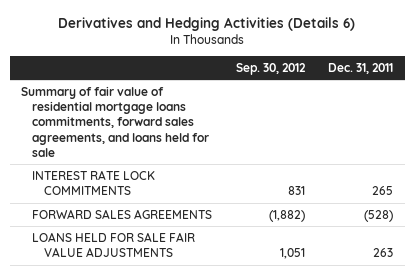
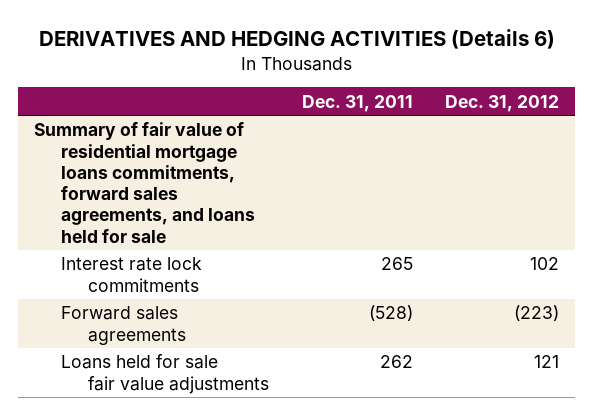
- Derivatives and Hedging Activities (Details 6)
+ DERIVATIVES AND HEDGING ACTIVITIES (Details 6)
- | Sep. 30, 2012 | Dec. 31, 2011
+ | Dec. 31, 2011 | Dec. 31, 2012
- INTEREST RATE LOCK COMMITMENTS | 831 | 265
- FORWARD SALES AGREEMENTS | (1,882) | (528)
- LOANS HELD FOR SALE FAIR VALUE ADJUSTMENTS | 1,051 | 263
+ Interest rate lock commitments | 265 | 102
+ Forward sales agreements | (528) | (223)
+ Loans held for sale fair value adjustments | 262 | 121

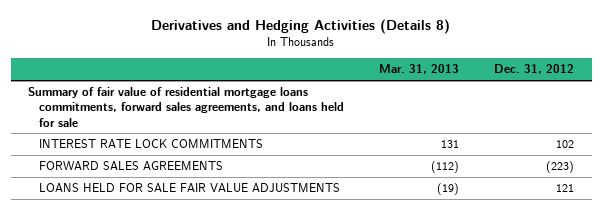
- DERIVATIVES AND HEDGING ACTIVITIES (Details 6)
+ Derivatives and Hedging Activities (Details 8)
- | Dec. 31, 2011 | Dec. 31, 2012
+ | Mar. 31, 2013 | Dec. 31, 2012
- Interest rate lock commitments | 265 | 102
- Forward sales agreements | (528) | (223)
- Loans held for sale fair value adjustments | 262 | 121
+ INTEREST RATE LOCK COMMITMENTS | 131 | 102
+ FORWARD SALES AGREEMENTS | (112) | (223)
+ LOANS HELD FOR SALE FAIR VALUE ADJUSTMENTS | (19) | 121

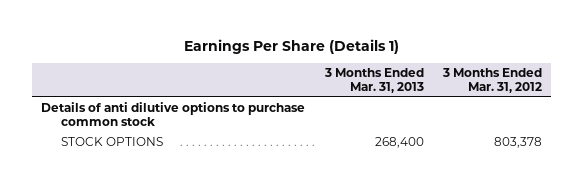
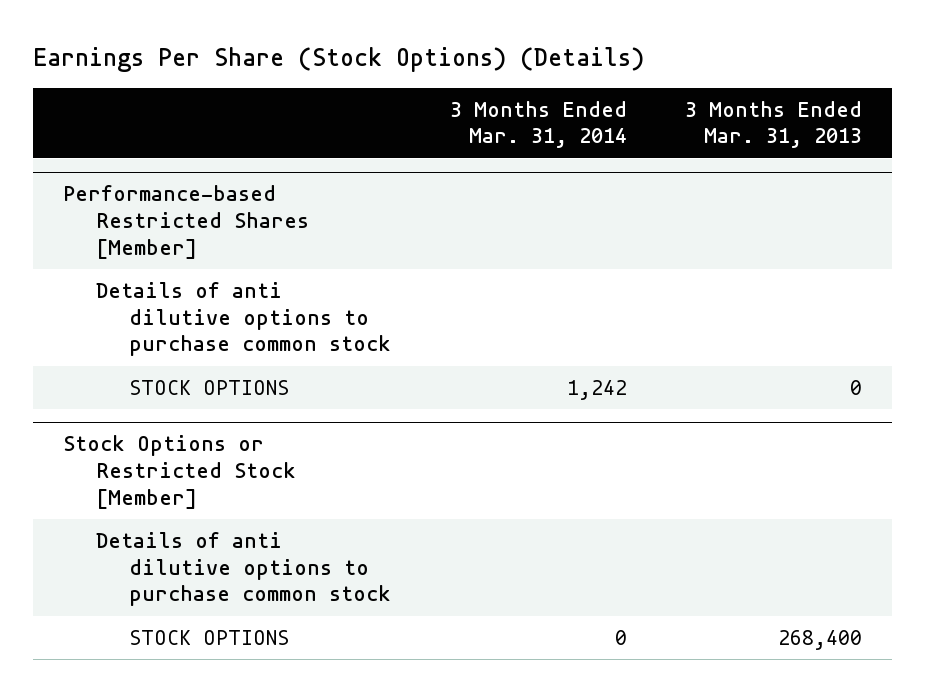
- Earnings Per Share (Details 1)
+ Earnings Per Share (Stock Options) (Details)
- | 3 Months Ended Mar. 31, 2013 | 3 Months Ended Mar. 31, 2012
+ | 3 Months Ended Mar. 31, 2014 | 3 Months Ended Mar. 31, 2013
+ Performance-based Restricted Shares [Member]
+ STOCK OPTIONS | 1,242 | 0
+ Stock Options or Restricted Stock [Member]
+ Details of anti dilutive options to purchase common stock

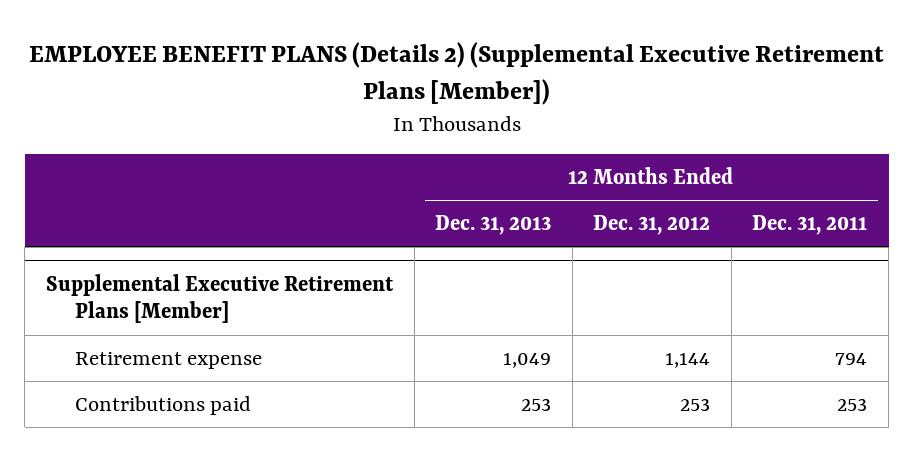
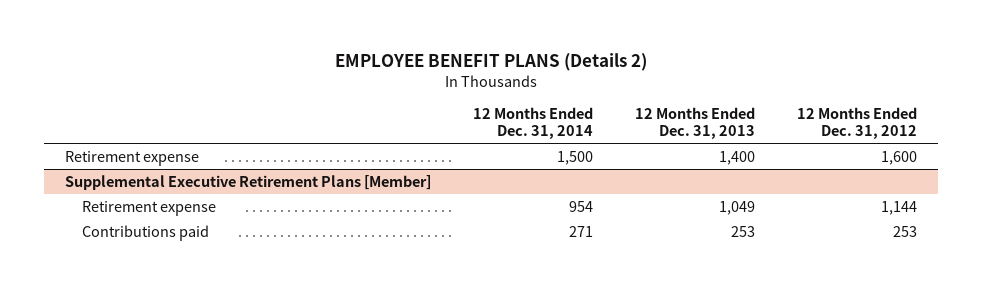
- EMPLOYEE BENEFIT PLANS (Details 2) (Supplemental Executive Retirement Plans [Member])
+ EMPLOYEE BENEFIT PLANS (Details 2)
- | 12 Months Ended Dec. 31, 2013 | 12 Months Ended Dec. 31, 2012 | 12 Months Ended Dec. 31, 2011
+ | 12 Months Ended Dec. 31, 2014 | 12 Months Ended Dec. 31, 2013 | 12 Months Ended Dec. 31, 2012
+ Retirement expense | 1,500 | 1,400 | 1,600

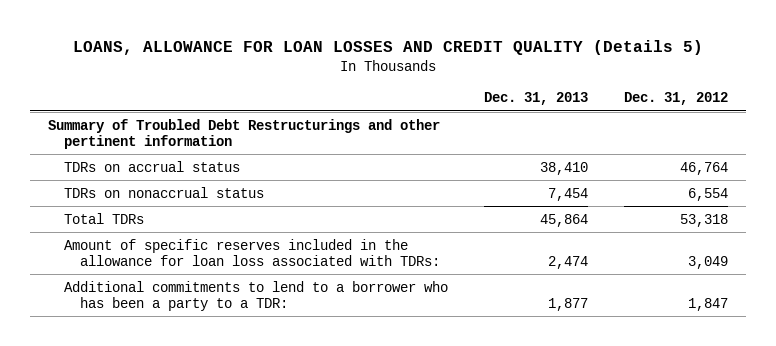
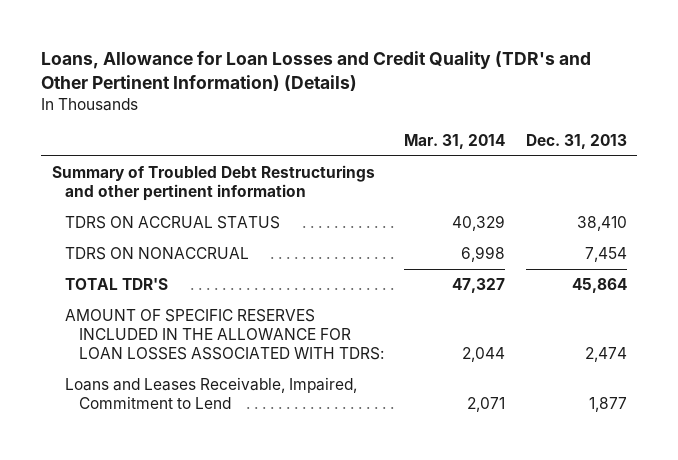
- LOANS, ALLOWANCE FOR LOAN LOSSES AND CREDIT QUALITY (Details 5)
+ Loans, Allowance for Loan Losses and Credit Quality (TDR's and Other Pertinent Information) (Details)
- | Dec. 31, 2013 | Dec. 31, 2012
+ | Mar. 31, 2014 | Dec. 31, 2013
- TDRs on accrual status | 38,410 | 46,764
- TDRs on nonaccrual status | 7,454 | 6,554
- Total TDRs | 45,864 | 53,318
- Amount of specific reserves included in the allowance for loan loss associated with TDRs: | 2,474 | 3,049
- Additional commitments to lend to a borrower who has been a party to a TDR: | 1,877 | 1,847
+ TDRS ON ACCRUAL STATUS | 40,329 | 38,410
+ TDRS ON NONACCRUAL | 6,998 | 7,454
+ TOTAL TDR'S | 47,327 | 45,864
+ AMOUNT OF SPECIFIC RESERVES INCLUDED IN THE ALLOWANCE FOR LOAN LOSSES ASSOCIATED WITH TDRS: | 2,044 | 2,474
+ Loans and Leases Receivable, Impaired, Commitment to Lend | 2,071 | 1,877

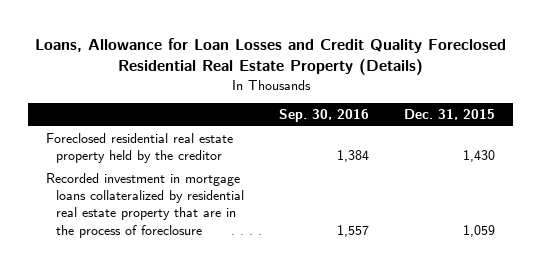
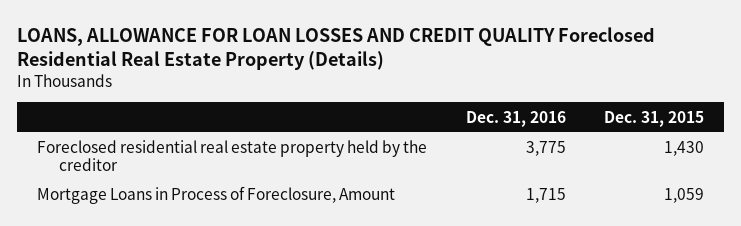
- Loans, Allowance for Loan Losses and Credit Quality Foreclosed Residential Real Estate Property (Details)
+ LOANS, ALLOWANCE FOR LOAN LOSSES AND CREDIT QUALITY Foreclosed Residential Real Estate Property (Details)
- | Sep. 30, 2016 | Dec. 31, 2015
+ | Dec. 31, 2016 | Dec. 31, 2015
- Recorded investment in mortgage loans collateralized by residential real estate property that are in the process of foreclosure | 1,557 | 1,059
+ Mortgage Loans in Process of Foreclosure, Amount | 1,715 | 1,059

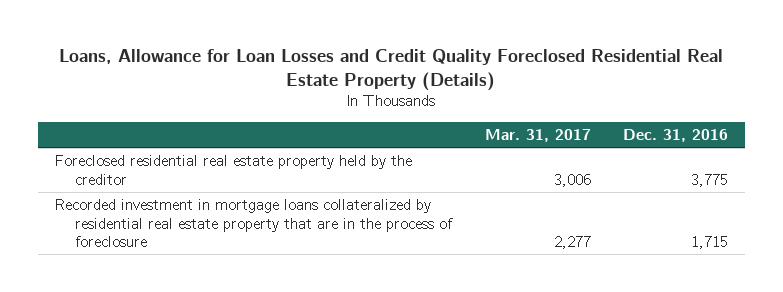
- LOANS, ALLOWANCE FOR LOAN LOSSES AND CREDIT QUALITY Foreclosed Residential Real Estate Property (Details)
+ Loans, Allowance for Loan Losses and Credit Quality Foreclosed Residential Real Estate Property (Details)
- | Dec. 31, 2016 | Dec. 31, 2015
+ | Mar. 31, 2017 | Dec. 31, 2016
- Mortgage Loans in Process of Foreclosure, Amount | 1,715 | 1,059
+ Recorded investment in mortgage loans collateralized by residential real estate property that are in the process of foreclosure | 2,277 | 1,715

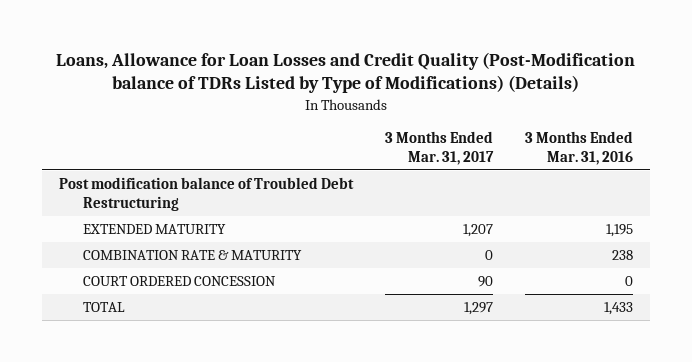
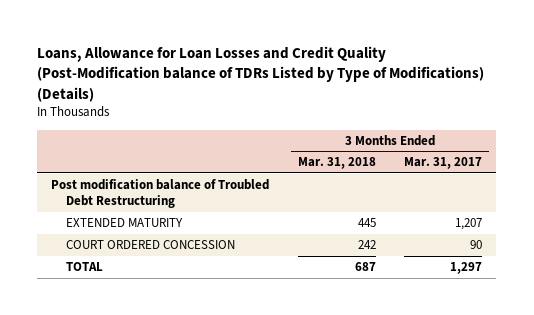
- | 3 Months Ended Mar. 31, 2017 | 3 Months Ended Mar. 31, 2016
+ | 3 Months Ended Mar. 31, 2018 | 3 Months Ended Mar. 31, 2017
- COMBINATION RATE & MATURITY | 0 | 238

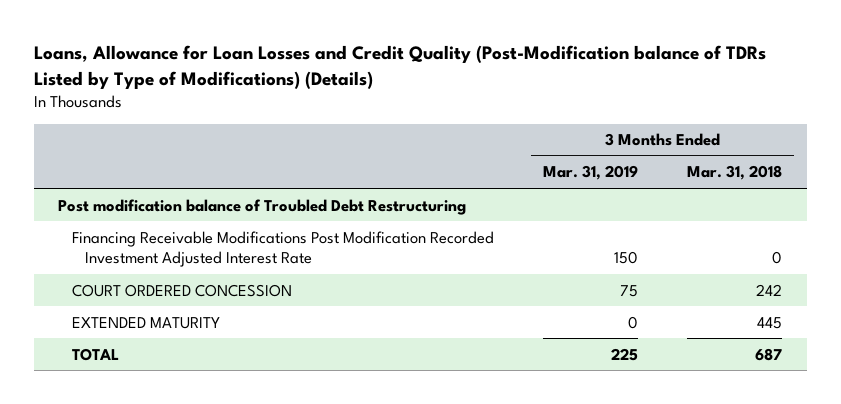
- | 3 Months Ended Mar. 31, 2018 | 3 Months Ended Mar. 31, 2017
+ | 3 Months Ended Mar. 31, 2019 | 3 Months Ended Mar. 31, 2018
+ Financing Receivable Modifications Post Modification Recorded Investment Adjusted Interest Rate | 150 | 0
moved down: EXTENDED MATURITY | 0 | 445

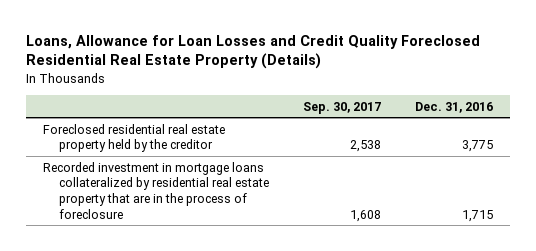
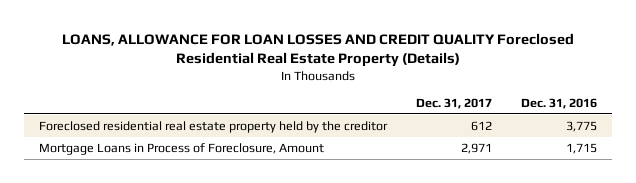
- Loans, Allowance for Loan Losses and Credit Quality Foreclosed Residential Real Estate Property (Details)
+ LOANS, ALLOWANCE FOR LOAN LOSSES AND CREDIT QUALITY Foreclosed Residential Real Estate Property (Details)
- | Sep. 30, 2017 | Dec. 31, 2016
+ | Dec. 31, 2017 | Dec. 31, 2016
- Recorded investment in mortgage loans collateralized by residential real estate property that are in the process of foreclosure | 1,608 | 1,715
+ Mortgage Loans in Process of Foreclosure, Amount | 2,971 | 1,715

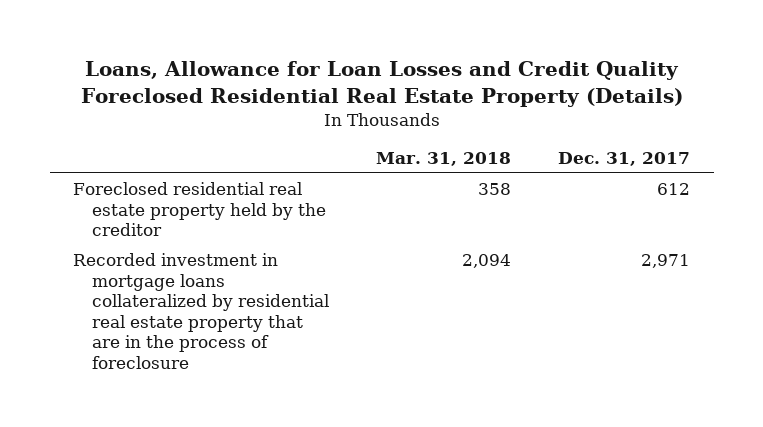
- LOANS, ALLOWANCE FOR LOAN LOSSES AND CREDIT QUALITY Foreclosed Residential Real Estate Property (Details)
+ Loans, Allowance for Loan Losses and Credit Quality Foreclosed Residential Real Estate Property (Details)
- | Dec. 31, 2017 | Dec. 31, 2016
+ | Mar. 31, 2018 | Dec. 31, 2017
- Mortgage Loans in Process of Foreclosure, Amount | 2,971 | 1,715
+ Recorded investment in mortgage loans collateralized by residential real estate property that are in the process of foreclosure | 2,094 | 2,971

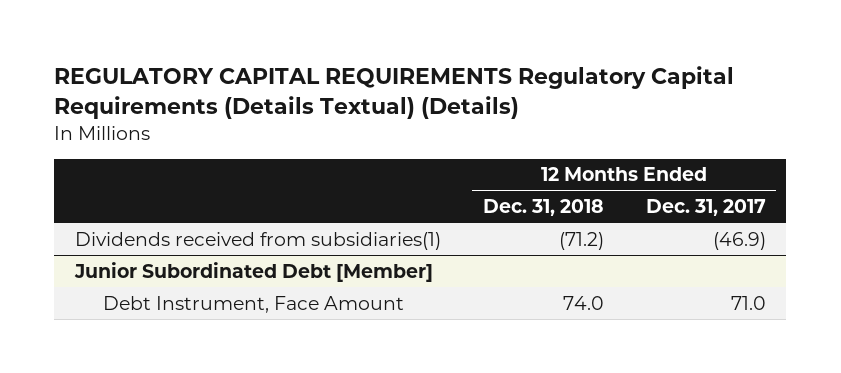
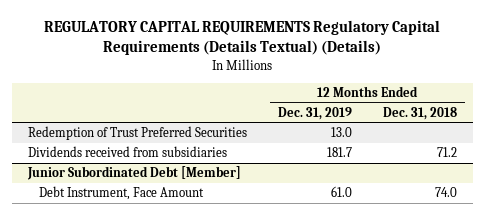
- | 12 Months Ended Dec. 31, 2018 | 12 Months Ended Dec. 31, 2017
+ | 12 Months Ended Dec. 31, 2019 | 12 Months Ended Dec. 31, 2018
- Dividends received from subsidiaries(1) | (71.2) | (46.9)
+ Redemption of Trust Preferred Securities | 13.0 |
+ Dividends received from subsidiaries | 181.7 | 71.2

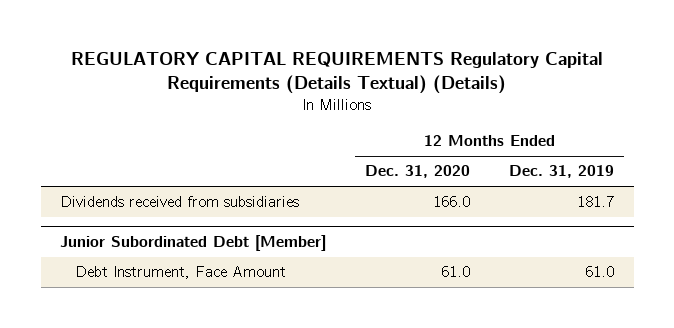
- | 12 Months Ended Dec. 31, 2019 | 12 Months Ended Dec. 31, 2018
+ | 12 Months Ended Dec. 31, 2020 | 12 Months Ended Dec. 31, 2019
- Redemption of Trust Preferred Securities | 13.0 |

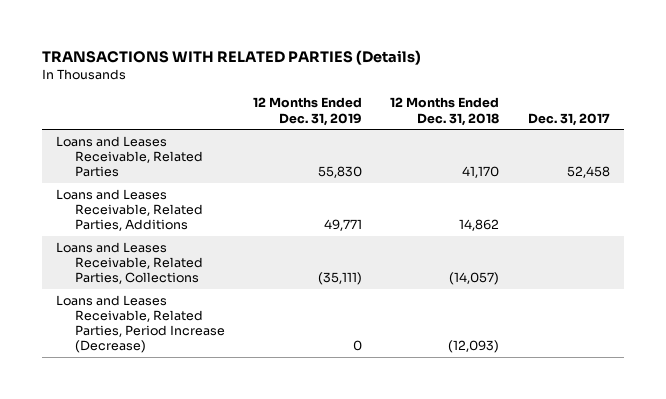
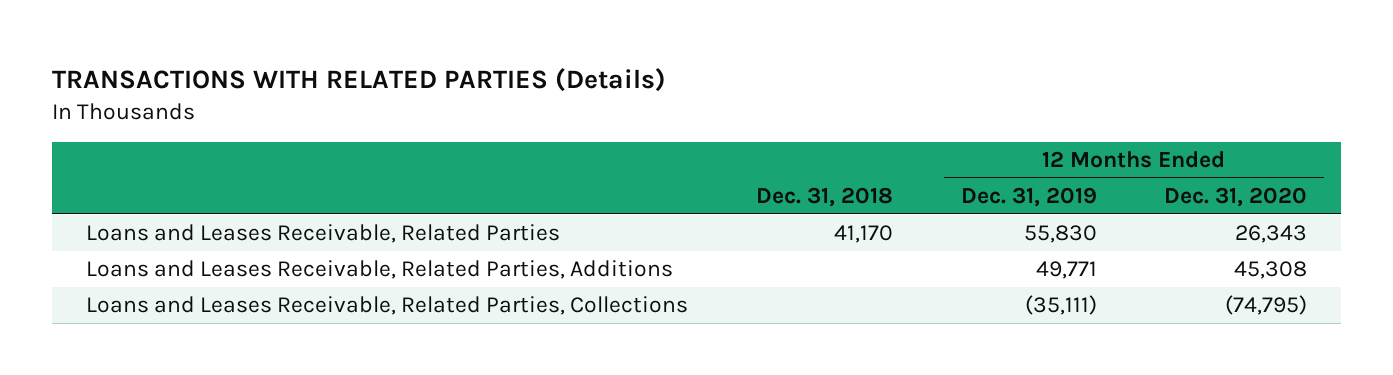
- | 12 Months Ended Dec. 31, 2019 | 12 Months Ended Dec. 31, 2018 | Dec. 31, 2017
+ | Dec. 31, 2018 | 12 Months Ended Dec. 31, 2019 | 12 Months Ended Dec. 31, 2020
- Loans and Leases Receivable, Related Parties, Period Increase (Decrease) | 0 | (12,093) |

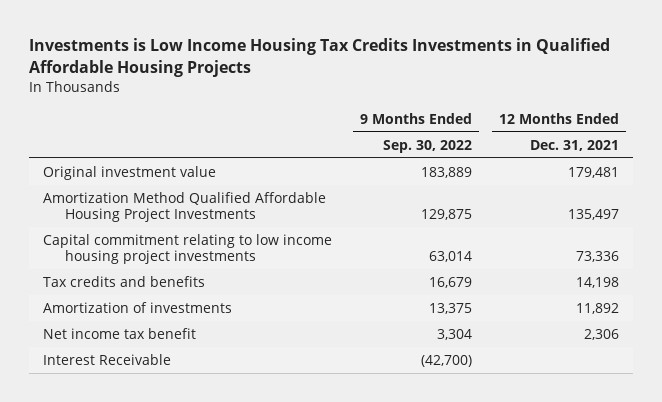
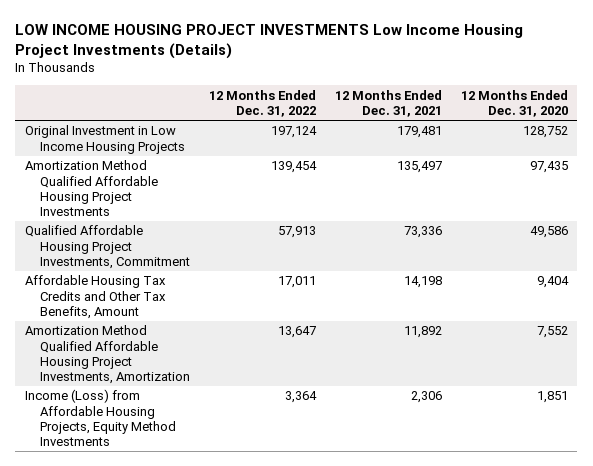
- Investments is Low Income Housing Tax Credits Investments in Qualified Affordable Housing Projects
+ LOW INCOME HOUSING PROJECT INVESTMENTS Low Income Housing Project Investments (Details)
- | 9 Months Ended Sep. 30, 2022 | 12 Months Ended Dec. 31, 2021
+ | 12 Months Ended Dec. 31, 2022 | 12 Months Ended Dec. 31, 2021 | 12 Months Ended Dec. 31, 2020
- Original investment value | 183,889 | 179,481
+ Original Investment in Low Income Housing Projects | 197,124 | 179,481 | 128,752
- Capital commitment relating to low income housing project investments | 63,014 | 73,336
- Tax credits and benefits | 16,679 | 14,198
- Amortization of investments | 13,375 | 11,892
- Net income tax benefit | 3,304 | 2,306
- Interest Receivable | (42,700) |
+ Qualified Affordable Housing Project Investments, Commitment | 57,913 | 73,336 | 49,586
+ Affordable Housing Tax Credits and Other Tax Benefits, Amount | 17,011 | 14,198 | 9,404
+ Amortization Method Qualified Affordable Housing Project Investments, Amortization | 13,647 | 11,892 | 7,552
+ Income (Loss) from Affordable Housing Projects, Equity Method Investments | 3,364 | 2,306 | 1,851

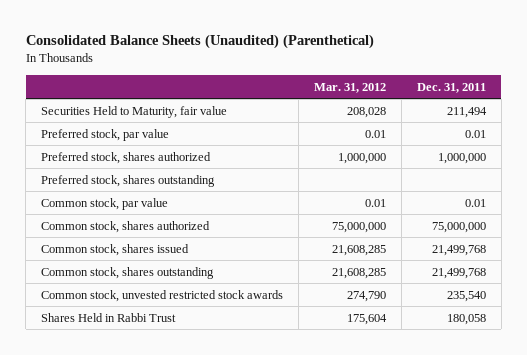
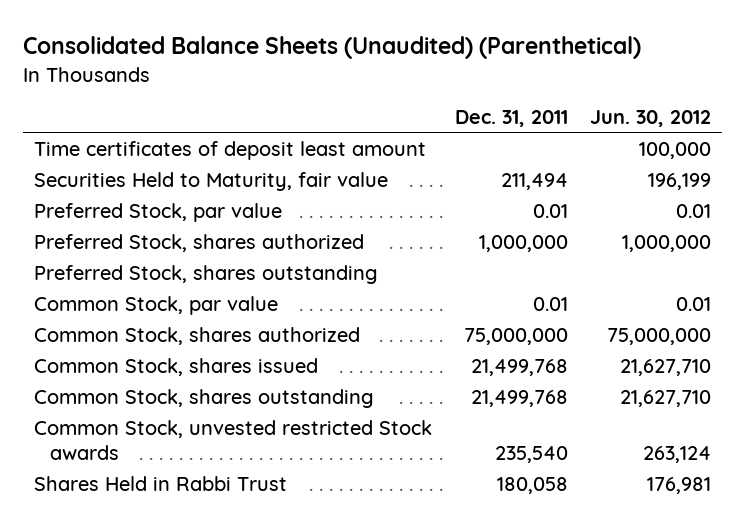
- | Mar. 31, 2012 | Dec. 31, 2011
+ | Dec. 31, 2011 | Jun. 30, 2012
+ Time certificates of deposit least amount | | 100,000
- Preferred stock, par value | 0.01 | 0.01
- Preferred stock, shares authorized | 1,000,000 | 1,000,000
- Preferred stock, shares outstanding
- Common stock, par value | 0.01 | 0.01
- Common stock, shares authorized | 75,000,000 | 75,000,000
- Common stock, shares issued | 21,608,285 | 21,499,768
- Common stock, shares outstanding | 21,608,285 | 21,499,768
- Common stock, unvested restricted stock awards | 274,790 | 235,540
+ Preferred Stock, par value | 0.01 | 0.01
+ Preferred Stock, shares authorized | 1,000,000 | 1,000,000
+ Preferred Stock, shares outstanding
+ Common Stock, par value | 0.01 | 0.01
+ Common Stock, shares authorized | 75,000,000 | 75,000,000
+ Common Stock, shares issued | 21,499,768 | 21,627,710
+ Common Stock, shares outstanding | 21,499,768 | 21,627,710
+ Common Stock, unvested restricted Stock awards | 235,540 | 263,124

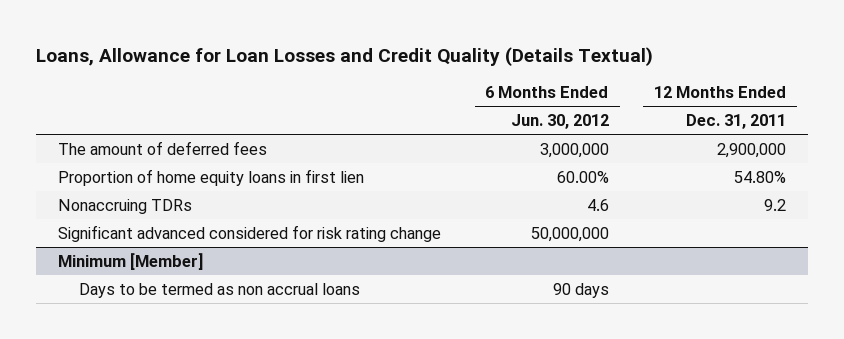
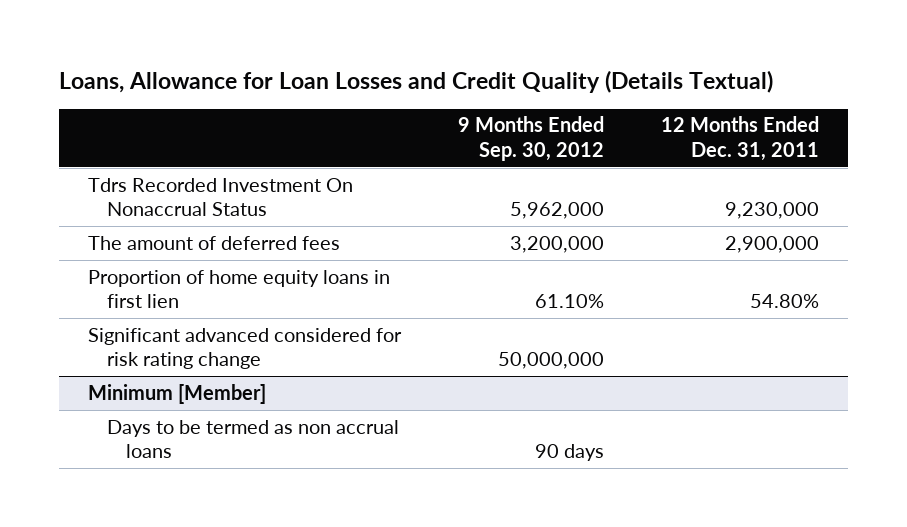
- | 6 Months Ended Jun. 30, 2012 | 12 Months Ended Dec. 31, 2011
+ | 9 Months Ended Sep. 30, 2012 | 12 Months Ended Dec. 31, 2011
+ Tdrs Recorded Investment On Nonaccrual Status | 5,962,000 | 9,230,000
- Nonaccruing TDRs | 4.6 | 9.2

